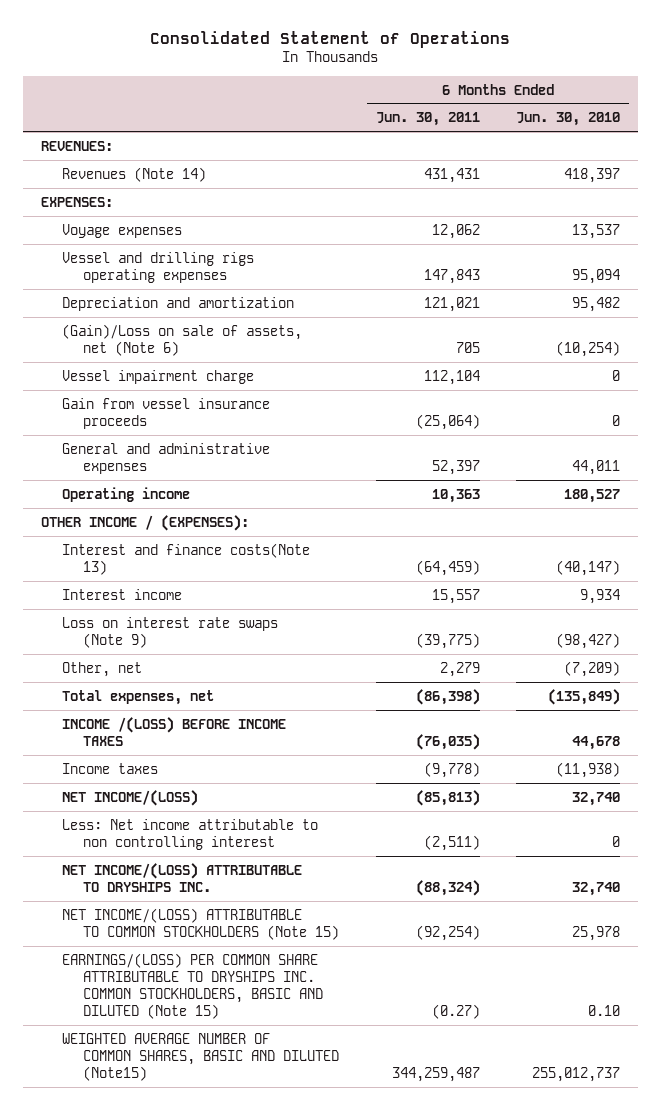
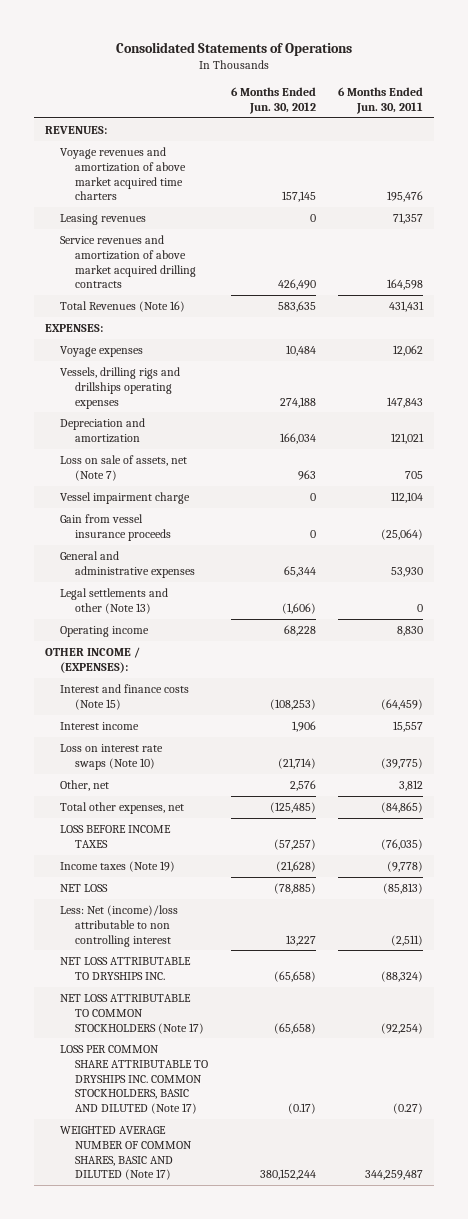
- Consolidated Statement of Operations
+ Consolidated Statements of Operations
- | 6 Months Ended Jun. 30, 2011 | 6 Months Ended Jun. 30, 2010
+ | 6 Months Ended Jun. 30, 2012 | 6 Months Ended Jun. 30, 2011
- Revenues (Note 14) | 431,431 | 418,397
+ Voyage revenues and amortization of above market acquired time charters | 157,145 | 195,476
+ Leasing revenues | 0 | 71,357
+ Service revenues and amortization of above market acquired drilling contracts | 426,490 | 164,598
+ Total Revenues (Note 16) | 583,635 | 431,431
- Vessel and drilling rigs operating expenses | 147,843 | 95,094
+ Vessels, drilling rigs and drillships operating expenses | 274,188 | 147,843
- (Gain)/Loss on sale of assets, net (Note 6) | 705 | (10,254)
+ Loss on sale of assets, net (Note 7) | 963 | 705
- General and administrative expenses | 52,397 | 44,011
- Operating income | 10,363 | 180,527
+ General and administrative expenses | 65,344 | 53,930
+ Legal settlements and other (Note 13) | (1,606) | 0
+ Operating income | 68,228 | 8,830
- Interest and finance costs(Note 13) | (64,459) | (40,147)
+ Interest and finance costs (Note 15) | (108,253) | (64,459)
- Loss on interest rate swaps (Note 9) | (39,775) | (98,427)
- Other, net | 2,279 | (7,209)
- Total expenses, net | (86,398) | (135,849)
- INCOME /(LOSS) BEFORE INCOME TAXES | (76,035) | 44,678
- Income taxes | (9,778) | (11,938)
- NET INCOME/(LOSS) | (85,813) | 32,740
- Less: Net income attributable to non controlling interest | (2,511) | 0
- NET INCOME/(LOSS) ATTRIBUTABLE TO DRYSHIPS INC. | (88,324) | 32,740
- NET INCOME/(LOSS) ATTRIBUTABLE TO COMMON STOCKHOLDERS (Note 15) | (92,254) | 25,978
- EARNINGS/(LOSS) PER COMMON SHARE ATTRIBUTABLE TO DRYSHIPS INC. COMMON STOCKHOLDERS, BASIC AND DILUTED (Note 15) | (0.27) | 0.10
- WEIGHTED AVERAGE NUMBER OF COMMON SHARES, BASIC AND DILUTED (Note15) | 344,259,487 | 255,012,737
+ Loss on interest rate swaps (Note 10) | (21,714) | (39,775)
+ Other, net | 2,576 | 3,812
+ Total other expenses, net | (125,485) | (84,865)
+ LOSS BEFORE INCOME TAXES | (57,257) | (76,035)
+ Income taxes (Note 19) | (21,628) | (9,778)
+ NET LOSS | (78,885) | (85,813)
+ Less: Net (income)/loss attributable to non controlling interest | 13,227 | (2,511)
+ NET LOSS ATTRIBUTABLE TO DRYSHIPS INC. | (65,658) | (88,324)
+ NET LOSS ATTRIBUTABLE TO COMMON STOCKHOLDERS (Note 17) | (65,658) | (92,254)
+ LOSS PER COMMON SHARE ATTRIBUTABLE TO DRYSHIPS INC. COMMON STOCKHOLDERS, BASIC AND DILUTED (Note 17) | (0.17) | (0.27)
+ WEIGHTED AVERAGE NUMBER OF COMMON SHARES, BASIC AND DILUTED (Note 17) | 380,152,244 | 344,259,487

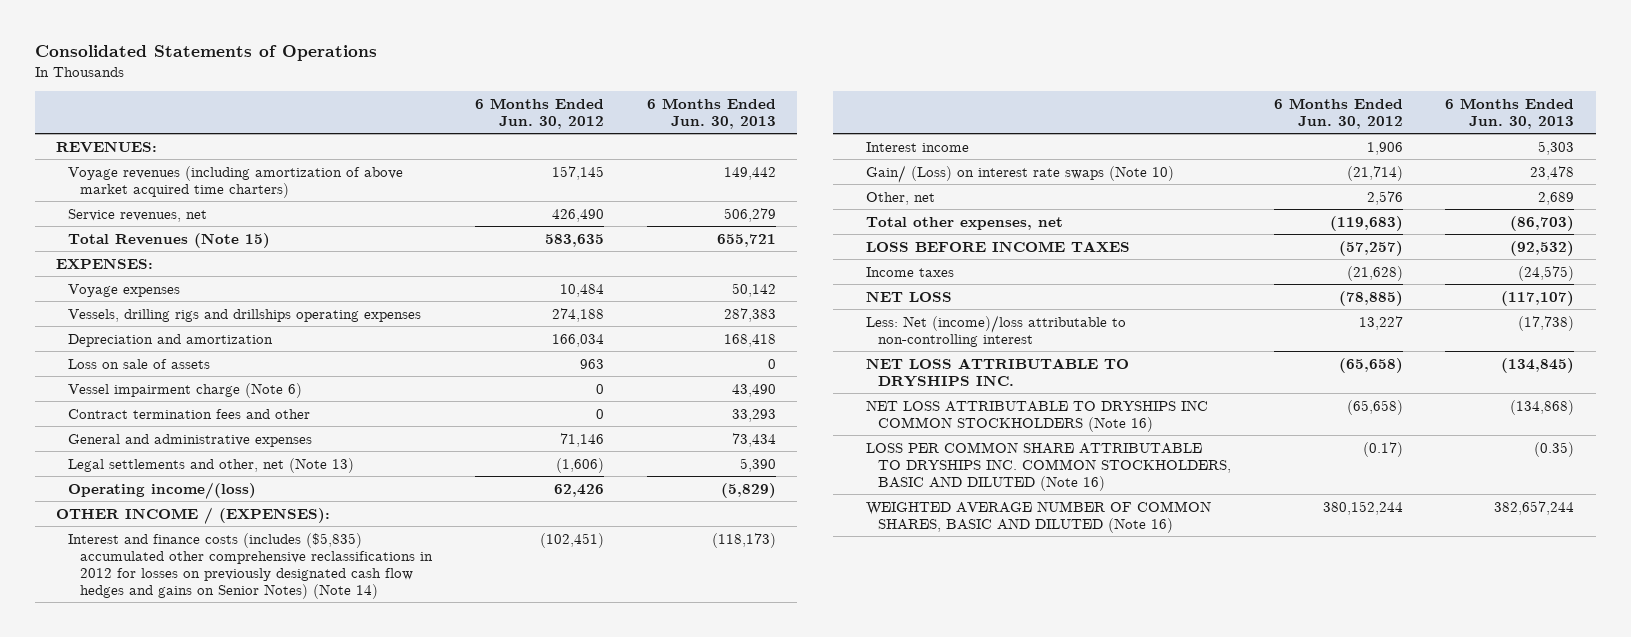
- | 6 Months Ended Jun. 30, 2012 | 6 Months Ended Jun. 30, 2011
+ | 6 Months Ended Jun. 30, 2012 | 6 Months Ended Jun. 30, 2013
- Voyage revenues and amortization of above market acquired time charters | 157,145 | 195,476
- Leasing revenues | 0 | 71,357
- Service revenues and amortization of above market acquired drilling contracts | 426,490 | 164,598
- Total Revenues (Note 16) | 583,635 | 431,431
+ Voyage revenues (including amortization of above market acquired time charters) | 157,145 | 149,442
+ Service revenues, net | 426,490 | 506,279
+ Total Revenues (Note 15) | 583,635 | 655,721
- Loss on sale of assets, net (Note 7) | 963 | 705
- Vessel impairment charge | 0 | 112,104
- Gain from vessel insurance proceeds | 0 | (25,064)
- General and administrative expenses | 65,344 | 53,930
- Legal settlements and other (Note 13) | (1,606) | 0
- Operating income | 68,228 | 8,830
+ Loss on sale of assets | 963 | 0
+ Vessel impairment charge (Note 6) | 0 | 43,490
+ Contract termination fees and other | 0 | 33,293
+ General and administrative expenses | 71,146 | 73,434
+ Legal settlements and other, net (Note 13) | (1,606) | 5,390
+ Operating income/(loss) | 62,426 | (5,829)
- Interest and finance costs (Note 15) | (108,253) | (64,459)
+ Interest and finance costs (includes ($5,835) accumulated other comprehensive reclassifications in 2012 for losses on previously designated cash flow hedges and gains on Senior Notes) (Note 14) | (102,451) | (118,173)
- Loss on interest rate swaps (Note 10) | (21,714) | (39,775)
+ Gain/ (Loss) on interest rate swaps (Note 10) | (21,714) | 23,478
- Total other expenses, net | (125,485) | (84,865)
+ Total other expenses, net | (119,683) | (86,703)
- Income taxes (Note 19) | (21,628) | (9,778)
+ Income taxes | (21,628) | (24,575)
- Less: Net (income)/loss attributable to non controlling interest | 13,227 | (2,511)
+ Less: Net (income)/loss attributable to non-controlling interest | 13,227 | (17,738)
- NET LOSS ATTRIBUTABLE TO COMMON STOCKHOLDERS (Note 17) | (65,658) | (92,254)
- LOSS PER COMMON SHARE ATTRIBUTABLE TO DRYSHIPS INC. COMMON STOCKHOLDERS, BASIC AND DILUTED (Note 17) | (0.17) | (0.27)
- WEIGHTED AVERAGE NUMBER OF COMMON SHARES, BASIC AND DILUTED (Note 17) | 380,152,244 | 344,259,487
+ NET LOSS ATTRIBUTABLE TO DRYSHIPS INC COMMON STOCKHOLDERS (Note 16) | (65,658) | (134,868)
+ LOSS PER COMMON SHARE ATTRIBUTABLE TO DRYSHIPS INC. COMMON STOCKHOLDERS, BASIC AND DILUTED (Note 16) | (0.17) | (0.35)
+ WEIGHTED AVERAGE NUMBER OF COMMON SHARES, BASIC AND DILUTED (Note 16) | 380,152,244 | 382,657,244

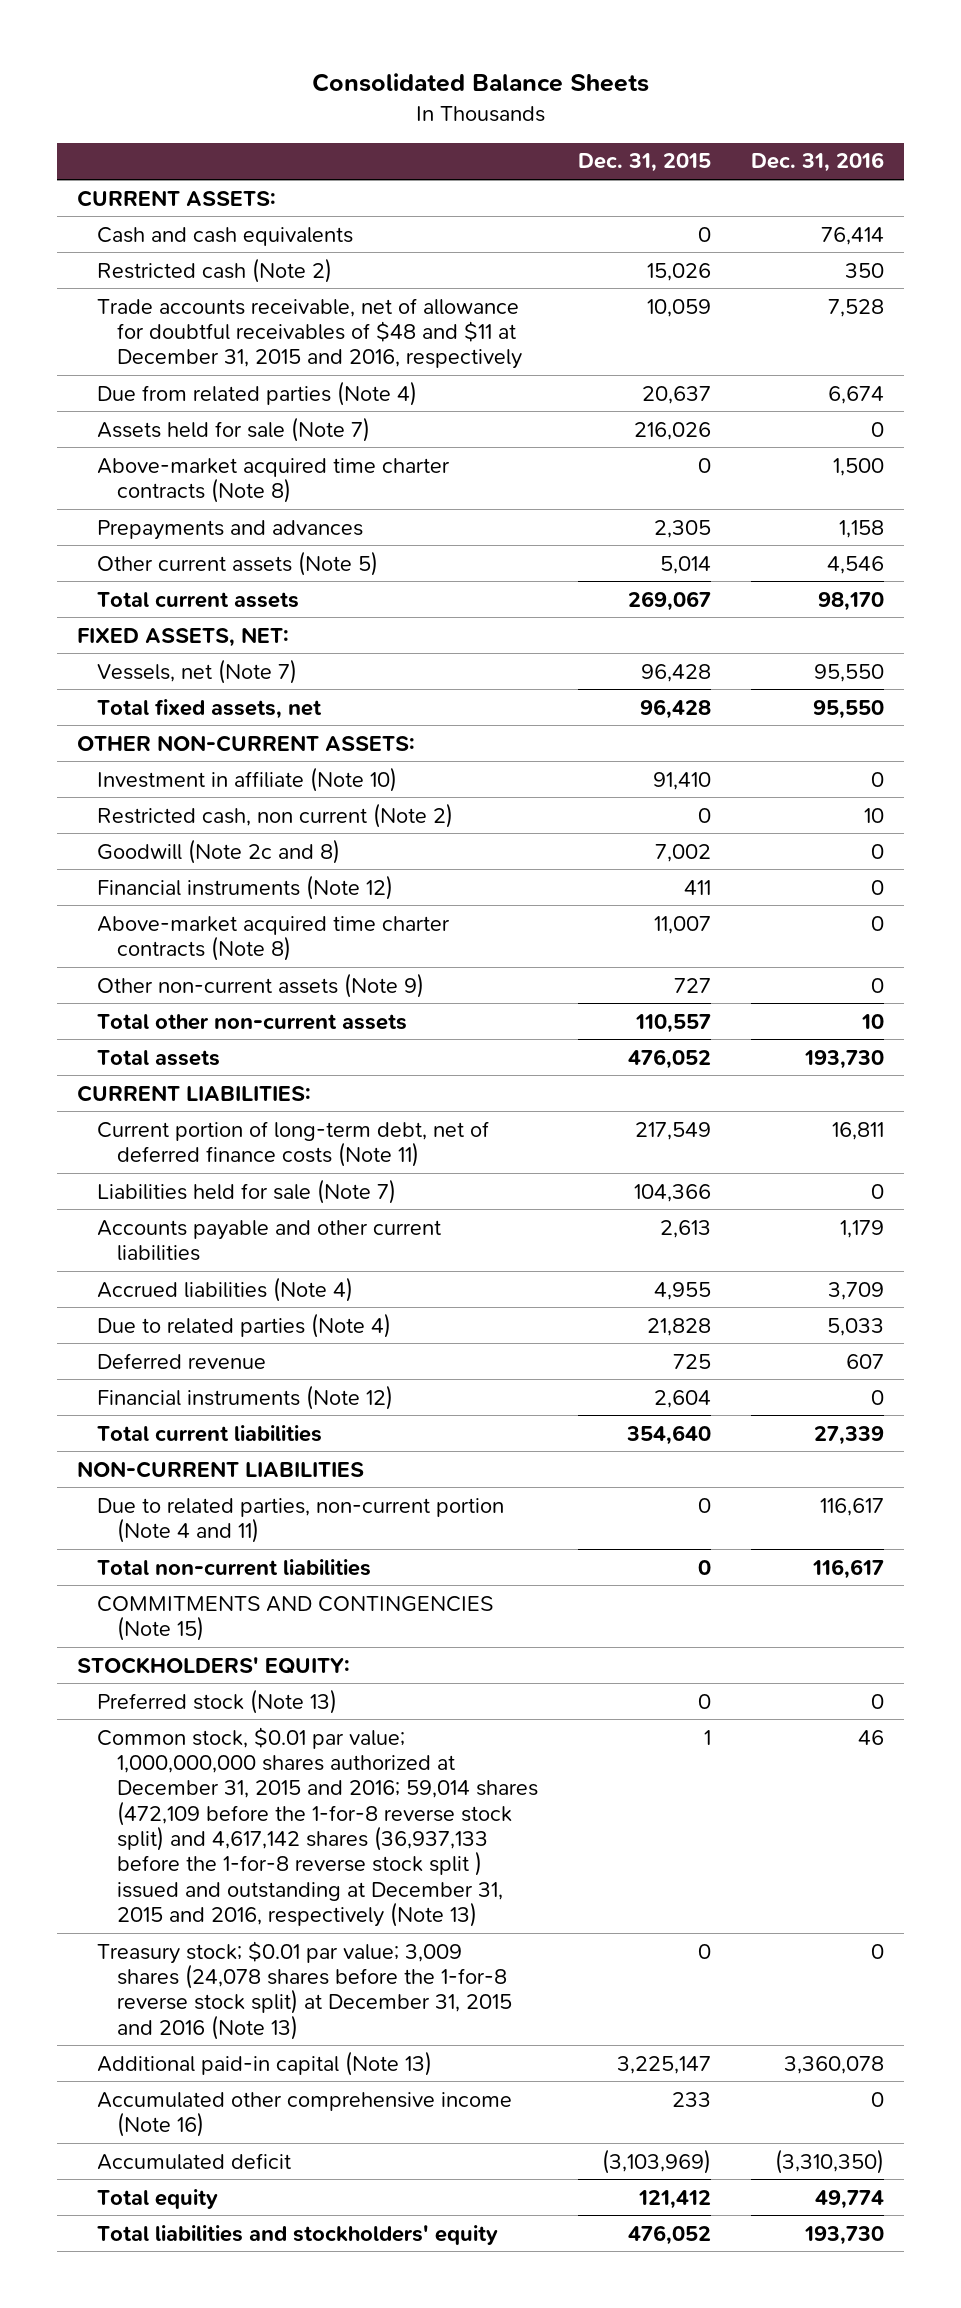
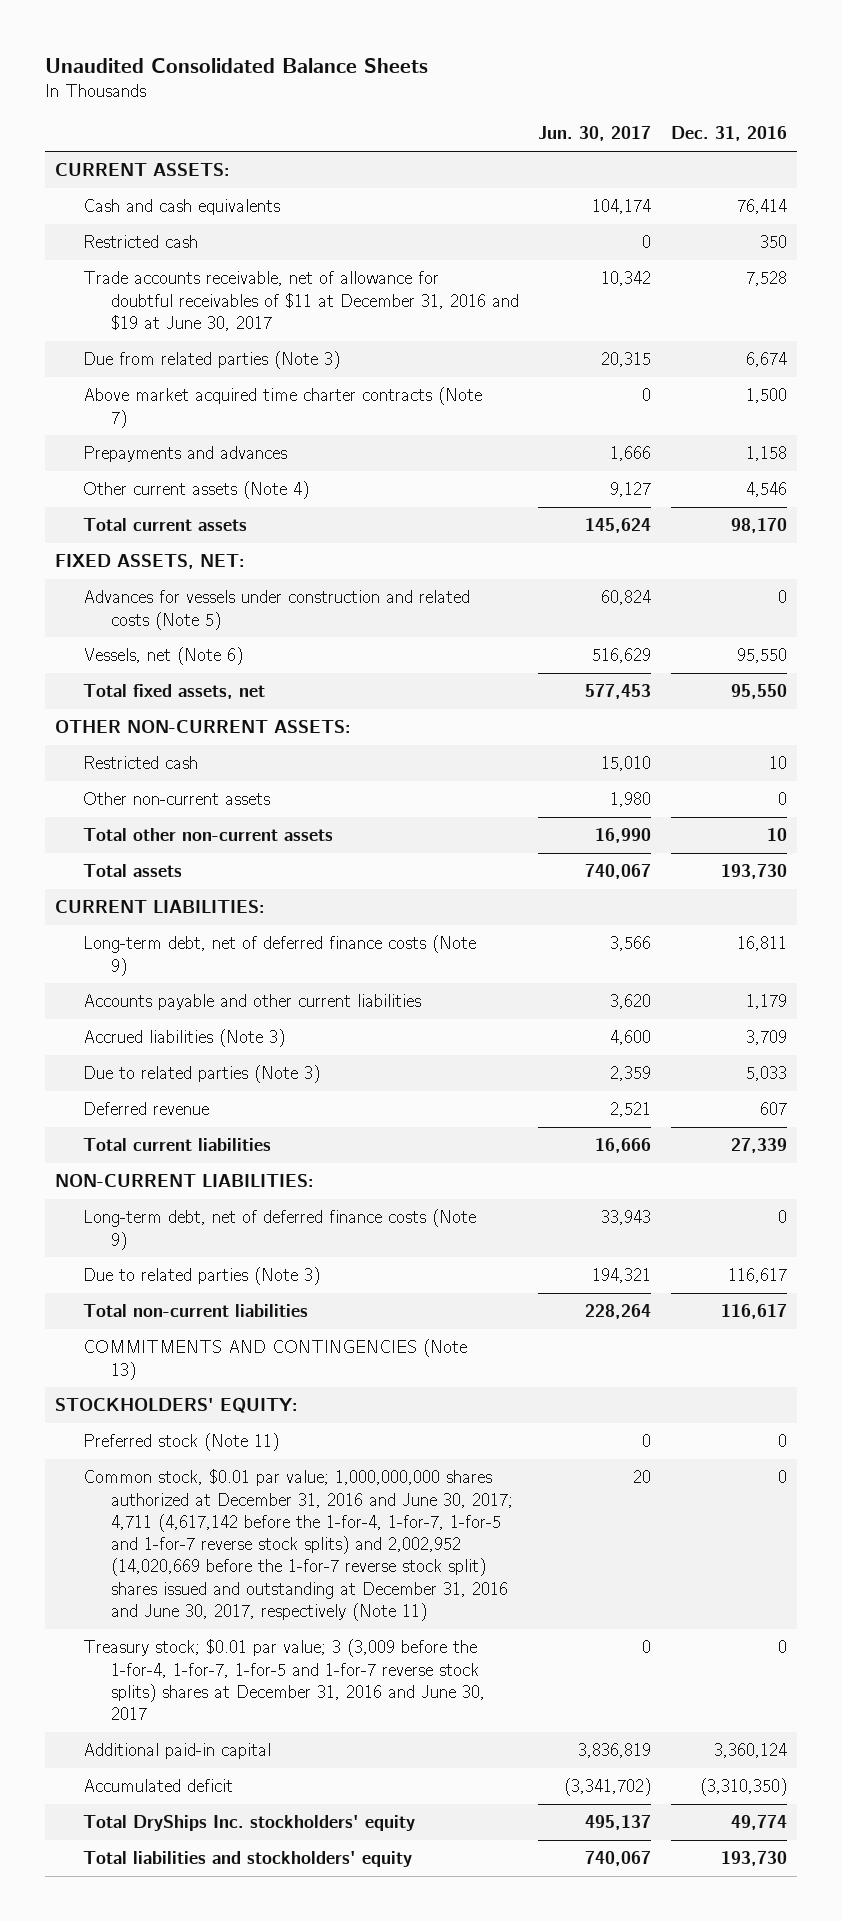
- Consolidated Balance Sheets
+ Unaudited Consolidated Balance Sheets
- | Dec. 31, 2015 | Dec. 31, 2016
+ | Jun. 30, 2017 | Dec. 31, 2016
- Restricted cash (Note 2) | 15,026 | 350
- Trade accounts receivable, net of allowance for doubtful receivables of $48 and $11 at December 31, 2015 and 2016, respectively | 10,059 | 7,528
- Due from related parties (Note 4) | 20,637 | 6,674
- Assets held for sale (Note 7) | 216,026 | 0
- Above-market acquired time charter contracts (Note 8) | 0 | 1,500
+ Restricted cash | 0 | 350
+ Trade accounts receivable, net of allowance for doubtful receivables of $11 at December 31, 2016 and $19 at June 30, 2017 | 10,342 | 7,528
+ Due from related parties (Note 3) | 20,315 | 6,674
+ Above market acquired time charter contracts (Note 7) | 0 | 1,500
- Other current assets (Note 5) | 5,014 | 4,546
+ Other current assets (Note 4) | 9,127 | 4,546
- Vessels, net (Note 7) | 96,428 | 95,550
+ Advances for vessels under construction and related costs (Note 5) | 60,824 | 0
+ Vessels, net (Note 6) | 516,629 | 95,550
- Investment in affiliate (Note 10) | 91,410 | 0
- Restricted cash, non current (Note 2) | 0 | 10
- Goodwill (Note 2c and 8) | 7,002 | 0
- Financial instruments (Note 12) | 411 | 0
- Above-market acquired time charter contracts (Note 8) | 11,007 | 0
- Other non-current assets (Note 9) | 727 | 0
+ Restricted cash | 15,010 | 10
+ Other non-current assets | 1,980 | 0
- Current portion of long-term debt, net of deferred finance costs (Note 11) | 217,549 | 16,811
- Liabilities held for sale (Note 7) | 104,366 | 0
+ Long-term debt, net of deferred finance costs (Note 9) | 3,566 | 16,811
- Accrued liabilities (Note 4) | 4,955 | 3,709
- Due to related parties (Note 4) | 21,828 | 5,033
+ Accrued liabilities (Note 3) | 4,600 | 3,709
+ Due to related parties (Note 3) | 2,359 | 5,033
- Financial instruments (Note 12) | 2,604 | 0
- NON-CURRENT LIABILITIES
- Due to related parties, non-current portion (Note 4 and 11) | 0 | 116,617
+ NON-CURRENT LIABILITIES:
+ Long-term debt, net of deferred finance costs (Note 9) | 33,943 | 0
+ Due to related parties (Note 3) | 194,321 | 116,617
- COMMITMENTS AND CONTINGENCIES (Note 15)
+ COMMITMENTS AND CONTINGENCIES (Note 13)
- Preferred stock (Note 13) | 0 | 0
- Common stock, $0.01 par value; 1,000,000,000 shares authorized at December 31, 2015 and 2016; 59,014 shares (472,109 before the 1-for-8 reverse stock split) and 4,617,142 shares (36,937,133 before the 1-for-8 reverse stock split ) issued and outstanding at December 31, 2015 and 2016, respectively (Note 13) | 1 | 46
- Treasury stock; $0.01 par value; 3,009 shares (24,078 shares before the 1-for-8 reverse stock split) at December 31, 2015 and 2016 (Note 13) | 0 | 0
- Additional paid-in capital (Note 13) | 3,225,147 | 3,360,078
- Accumulated other comprehensive income (Note 16) | 233 | 0
+ Preferred stock (Note 11) | 0 | 0
+ Common stock, $0.01 par value; 1,000,000,000 shares authorized at December 31, 2016 and June 30, 2017; 4,711 (4,617,142 before the 1-for-4, 1-for-7, 1-for-5 and 1-for-7 reverse stock splits) and 2,002,952 (14,020,669 before the 1-for-7 reverse stock split) shares issued and outstanding at December 31, 2016 and June 30, 2017, respectively (Note 11) | 20 | 0
+ Treasury stock; $0.01 par value; 3 (3,009 before the 1-for-4, 1-for-7, 1-for-5 and 1-for-7 reverse stock splits) shares at December 31, 2016 and June 30, 2017 | 0 | 0
+ Additional paid-in capital | 3,836,819 | 3,360,124
- Total equity | 121,412 | 49,774
+ Total DryShips Inc. stockholders' equity | 495,137 | 49,774

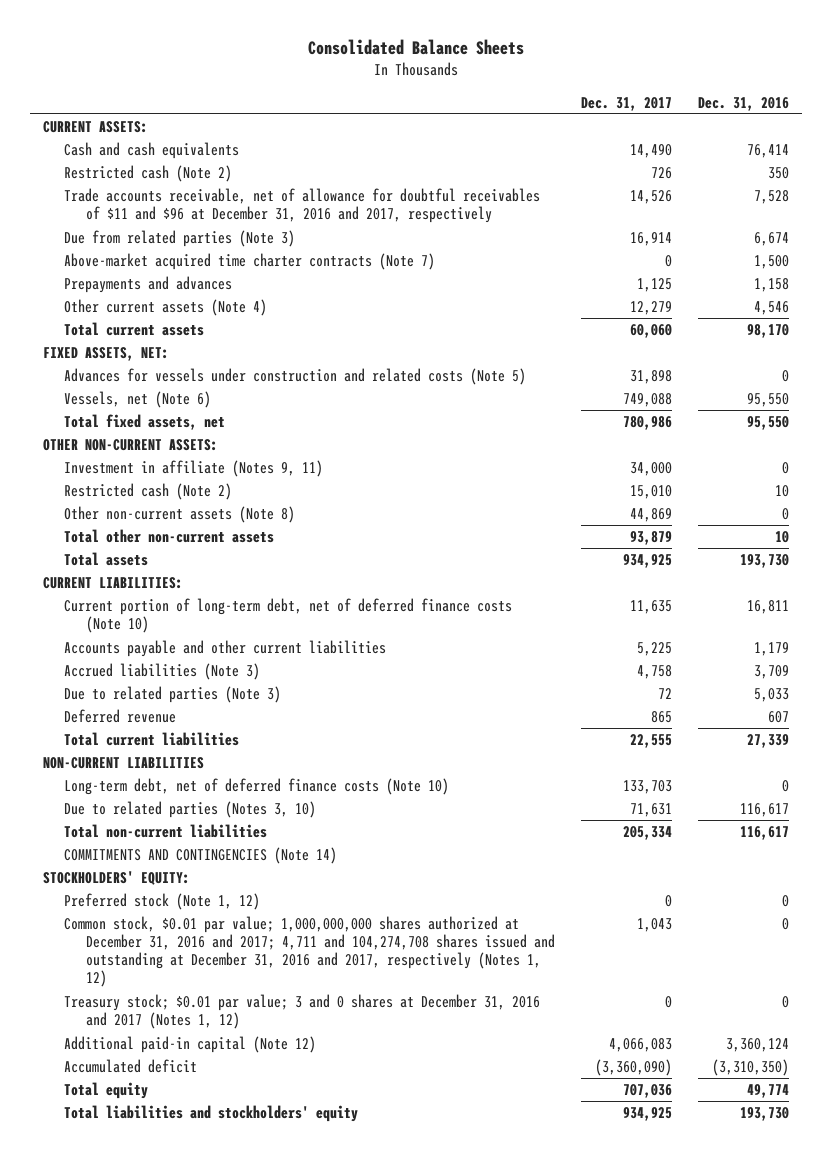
- Unaudited Consolidated Balance Sheets
+ Consolidated Balance Sheets
- | Jun. 30, 2017 | Dec. 31, 2016
+ | Dec. 31, 2017 | Dec. 31, 2016
- Restricted cash | 0 | 350
- Trade accounts receivable, net of allowance for doubtful receivables of $11 at December 31, 2016 and $19 at June 30, 2017 | 10,342 | 7,528
+ Restricted cash (Note 2) | 726 | 350
+ Trade accounts receivable, net of allowance for doubtful receivables of $11 and $96 at December 31, 2016 and 2017, respectively | 14,526 | 7,528
- Above market acquired time charter contracts (Note 7) | 0 | 1,500
+ Above-market acquired time charter contracts (Note 7) | 0 | 1,500
- Restricted cash | 15,010 | 10
- Other non-current assets | 1,980 | 0
+ Investment in affiliate (Notes 9, 11) | 34,000 | 0
+ Restricted cash (Note 2) | 15,010 | 10
+ Other non-current assets (Note 8) | 44,869 | 0
- Long-term debt, net of deferred finance costs (Note 9) | 3,566 | 16,811
+ Current portion of long-term debt, net of deferred finance costs (Note 10) | 11,635 | 16,811
- NON-CURRENT LIABILITIES:
- Long-term debt, net of deferred finance costs (Note 9) | 33,943 | 0
- Due to related parties (Note 3) | 194,321 | 116,617
+ NON-CURRENT LIABILITIES
+ Long-term debt, net of deferred finance costs (Note 10) | 133,703 | 0
+ Due to related parties (Notes 3, 10) | 71,631 | 116,617
- COMMITMENTS AND CONTINGENCIES (Note 13)
+ COMMITMENTS AND CONTINGENCIES (Note 14)
- Preferred stock (Note 11) | 0 | 0
- Common stock, $0.01 par value; 1,000,000,000 shares authorized at December 31, 2016 and June 30, 2017; 4,711 (4,617,142 before the 1-for-4, 1-for-7, 1-for-5 and 1-for-7 reverse stock splits) and 2,002,952 (14,020,669 before the 1-for-7 reverse stock split) shares issued and outstanding at December 31, 2016 and June 30, 2017, respectively (Note 11) | 20 | 0
- Treasury stock; $0.01 par value; 3 (3,009 before the 1-for-4, 1-for-7, 1-for-5 and 1-for-7 reverse stock splits) shares at December 31, 2016 and June 30, 2017 | 0 | 0
- Additional paid-in capital | 3,836,819 | 3,360,124
+ Preferred stock (Note 1, 12) | 0 | 0
+ Common stock, $0.01 par value; 1,000,000,000 shares authorized at December 31, 2016 and 2017; 4,711 and 104,274,708 shares issued and outstanding at December 31, 2016 and 2017, respectively (Notes 1, 12) | 1,043 | 0
+ Treasury stock; $0.01 par value; 3 and 0 shares at December 31, 2016 and 2017 (Notes 1, 12) | 0 | 0
+ Additional paid-in capital (Note 12) | 4,066,083 | 3,360,124
- Total DryShips Inc. stockholders' equity | 495,137 | 49,774
+ Total equity | 707,036 | 49,774

